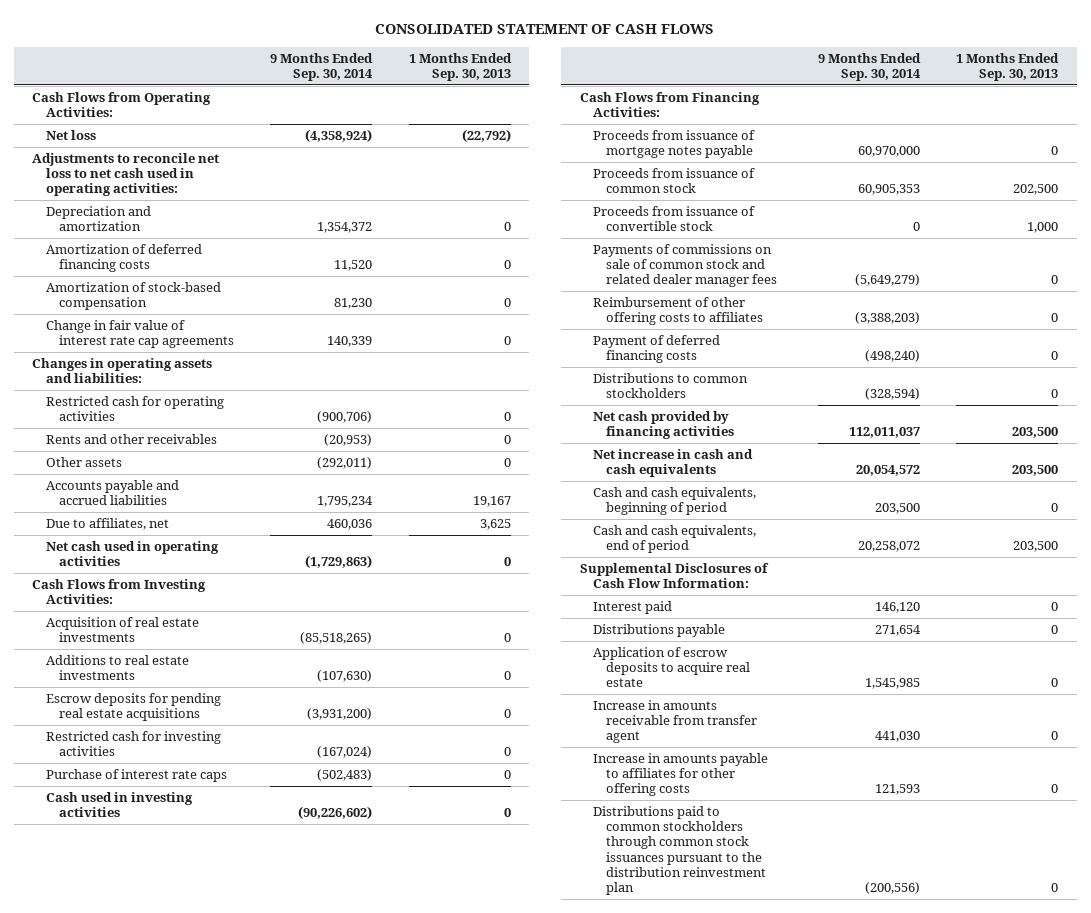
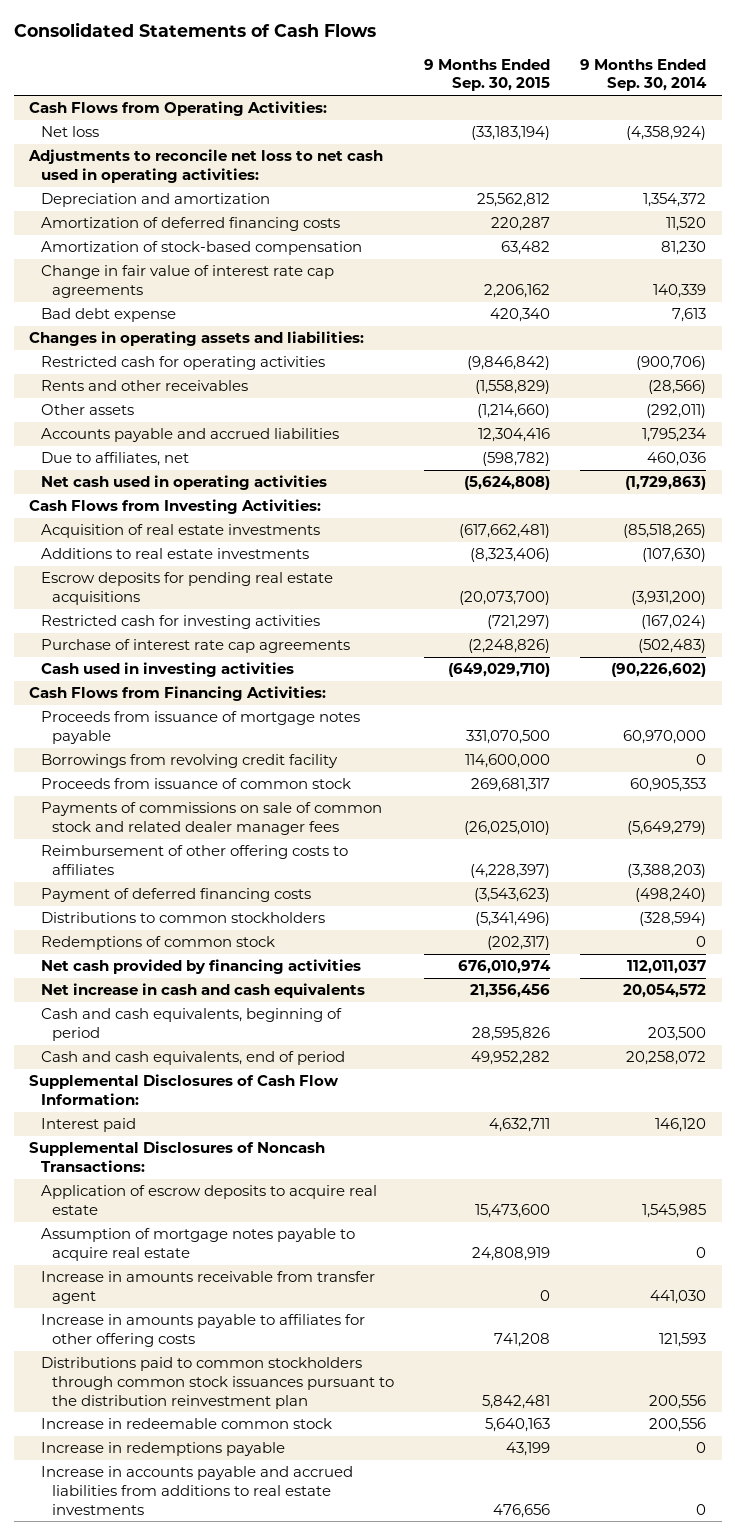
- CONSOLIDATED STATEMENT OF CASH FLOWS
+ Consolidated Statements of Cash Flows
- | 9 Months Ended Sep. 30, 2014 | 1 Months Ended Sep. 30, 2013
+ | 9 Months Ended Sep. 30, 2015 | 9 Months Ended Sep. 30, 2014
+ Bad debt expense | 420,340 | 7,613
- Rents and other receivables | (20,953) | 0
+ Rents and other receivables | (1,558,829) | (28,566)
- Purchase of interest rate caps | (502,483) | 0
+ Purchase of interest rate cap agreements | (2,248,826) | (502,483)
+ Borrowings from revolving credit facility | 114,600,000 | 0
- Proceeds from issuance of convertible stock | 0 | 1,000
+ Redemptions of common stock | (202,317) | 0
- Distributions payable | 271,654 | 0
+ Supplemental Disclosures of Noncash Transactions:
+ Assumption of mortgage notes payable to acquire real estate | 24,808,919 | 0
- Distributions paid to common stockholders through common stock issuances pursuant to the distribution reinvestment plan | (200,556) | 0
+ Distributions paid to common stockholders through common stock issuances pursuant to the distribution reinvestment plan | 5,842,481 | 200,556
+ Increase in redeemable common stock | 5,640,163 | 200,556
+ Increase in redemptions payable | 43,199 | 0
+ Increase in accounts payable and accrued liabilities from additions to real estate investments | 476,656 | 0

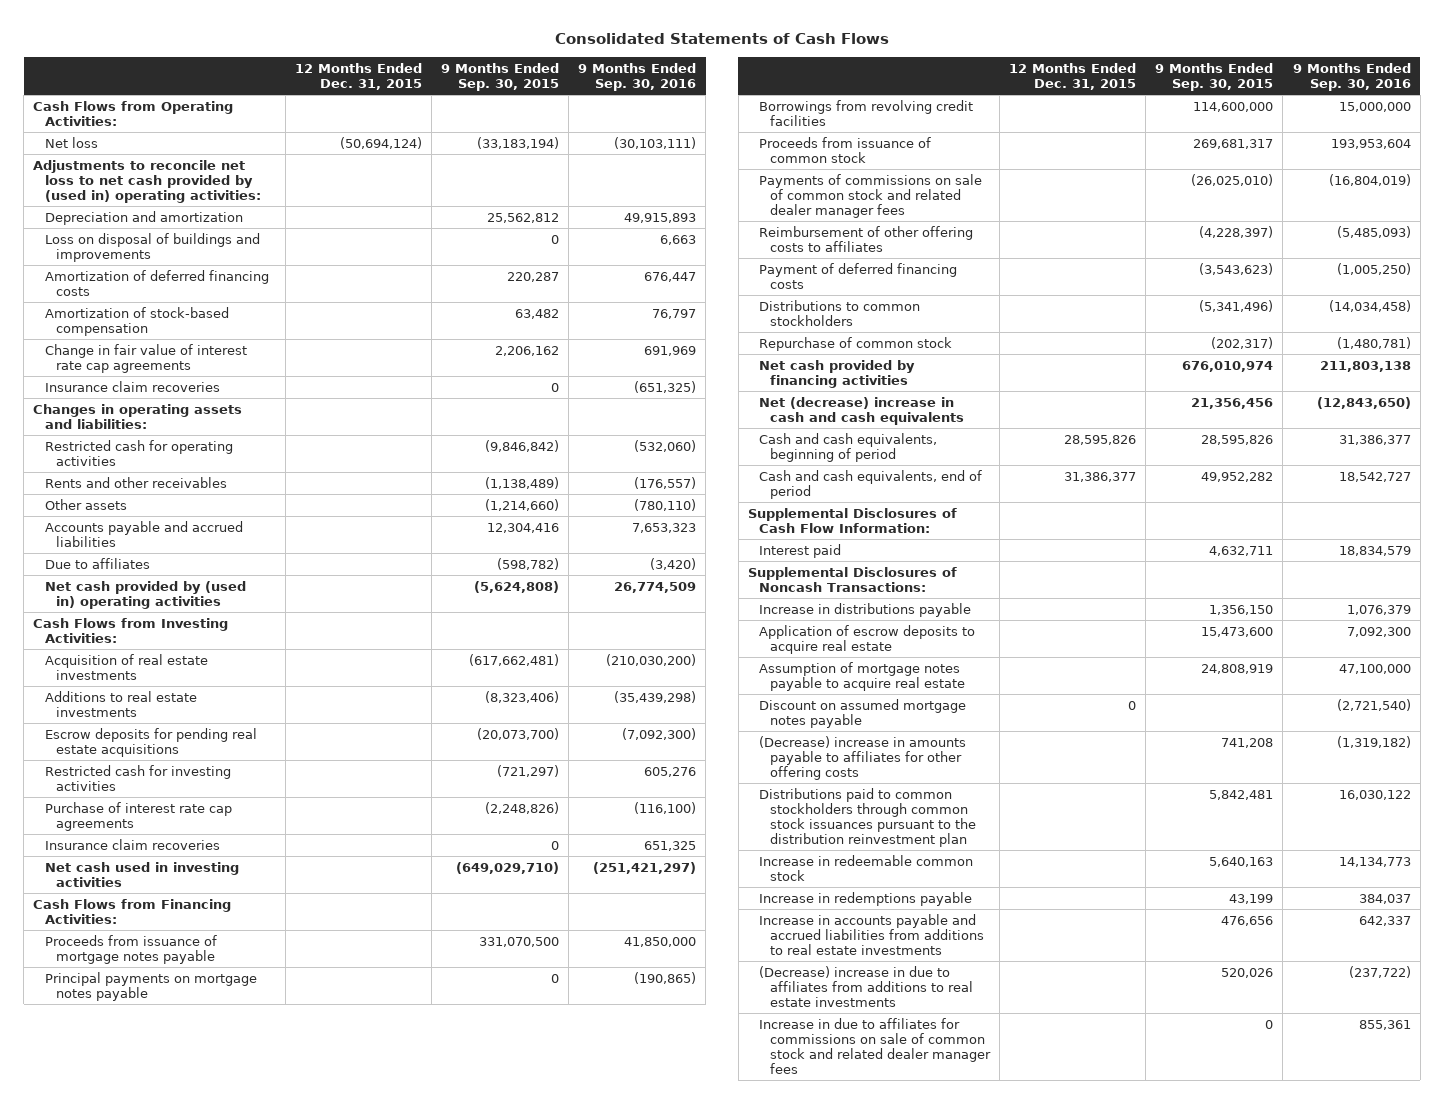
- | 9 Months Ended Sep. 30, 2015 | 9 Months Ended Sep. 30, 2014
+ | 12 Months Ended Dec. 31, 2015 | 9 Months Ended Sep. 30, 2015 | 9 Months Ended Sep. 30, 2016
- Adjustments to reconcile net loss to net cash used in operating activities:
+ Adjustments to reconcile net loss to net cash provided by (used in) operating activities:
+ Loss on disposal of buildings and improvements | | 0 | 6,663
- Bad debt expense | 420,340 | 7,613
+ Insurance claim recoveries | | 0 | (651,325)
- Rents and other receivables | (1,558,829) | (28,566)
+ Rents and other receivables | | (1,138,489) | (176,557)
- Due to affiliates, net | (598,782) | 460,036
- Net cash used in operating activities | (5,624,808) | (1,729,863)
+ Due to affiliates | | (598,782) | (3,420)
+ Net cash provided by (used in) operating activities | | (5,624,808) | 26,774,509
- Cash used in investing activities | (649,029,710) | (90,226,602)
+ Insurance claim recoveries | | 0 | 651,325
+ Net cash used in investing activities | | (649,029,710) | (251,421,297)
- Borrowings from revolving credit facility | 114,600,000 | 0
+ Principal payments on mortgage notes payable | | 0 | (190,865)
+ Borrowings from revolving credit facilities | | 114,600,000 | 15,000,000
- Redemptions of common stock | (202,317) | 0
+ Repurchase of common stock | | (202,317) | (1,480,781)
- Net increase in cash and cash equivalents | 21,356,456 | 20,054,572
+ Net (decrease) increase in cash and cash equivalents | | 21,356,456 | (12,843,650)
+ Increase in distributions payable | | 1,356,150 | 1,076,379
- Increase in amounts receivable from transfer agent | 0 | 441,030
- Increase in amounts payable to affiliates for other offering costs | 741,208 | 121,593
+ Discount on assumed mortgage notes payable | 0 | | (2,721,540)
+ (Decrease) increase in amounts payable to affiliates for other offering costs | | 741,208 | (1,319,182)
+ (Decrease) increase in due to affiliates from additions to real estate investments | | 520,026 | (237,722)
+ Increase in due to affiliates for commissions on sale of common stock and related dealer manager fees | | 0 | 855,361

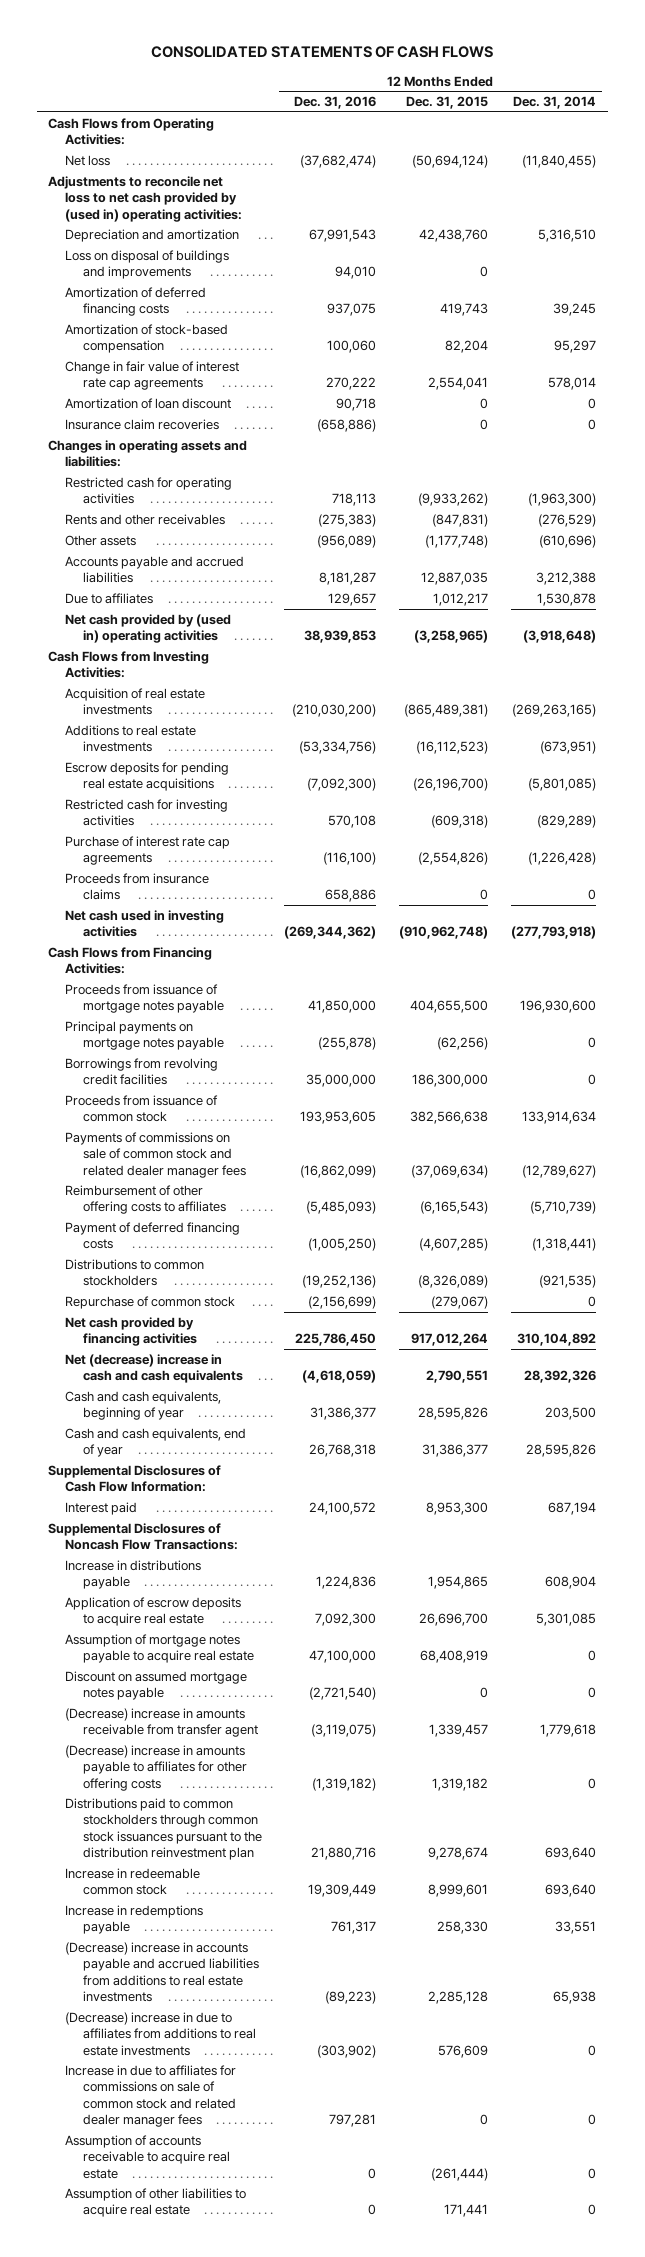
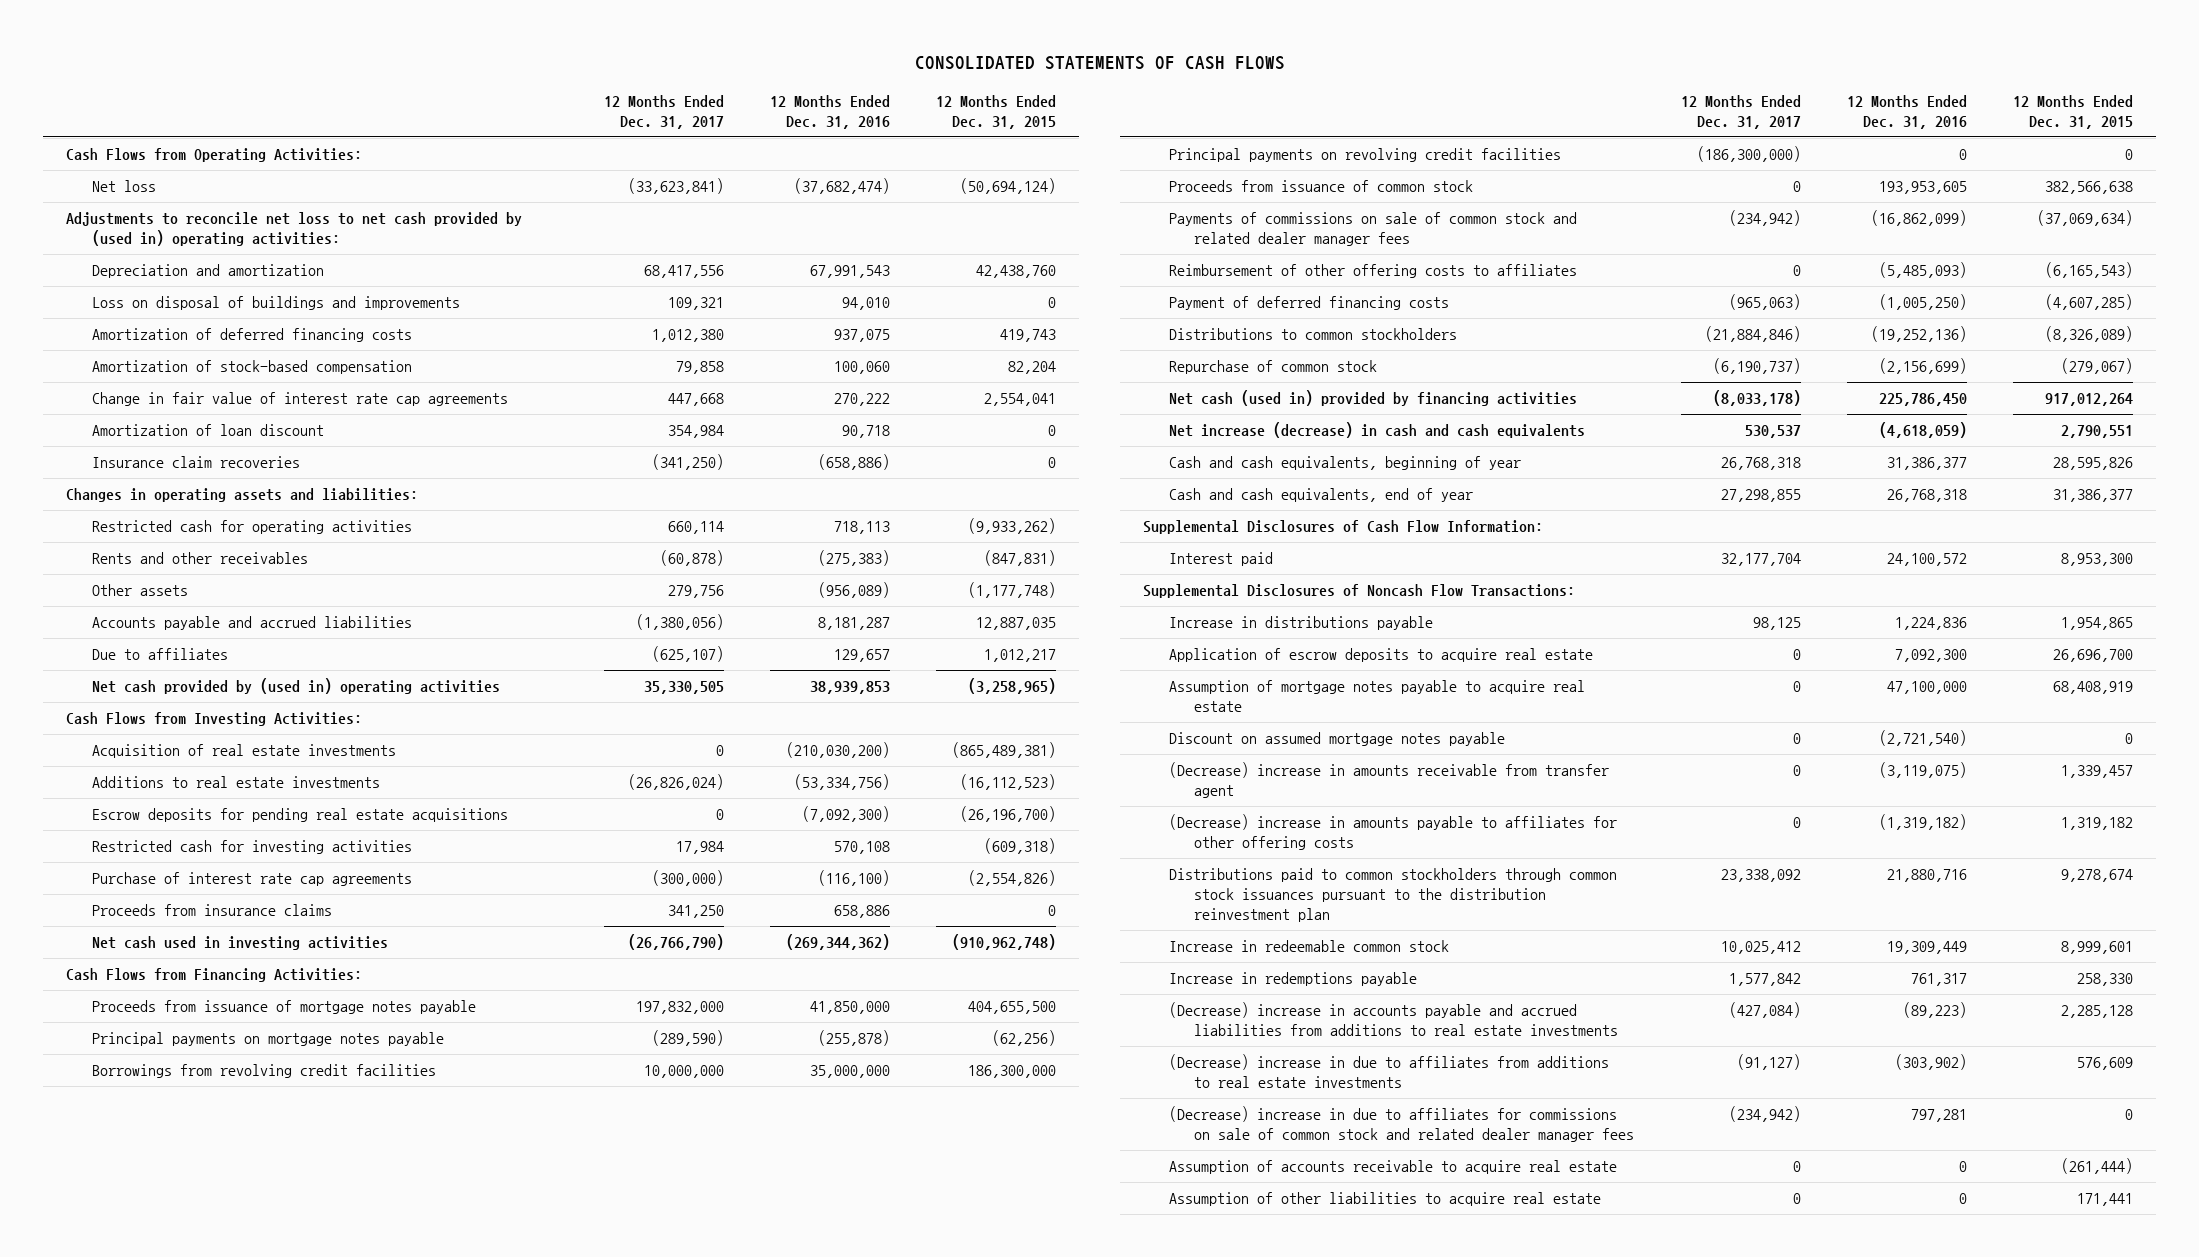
- | 12 Months Ended Dec. 31, 2016 | 12 Months Ended Dec. 31, 2015 | 12 Months Ended Dec. 31, 2014
+ | 12 Months Ended Dec. 31, 2017 | 12 Months Ended Dec. 31, 2016 | 12 Months Ended Dec. 31, 2015
+ Principal payments on revolving credit facilities | (186,300,000) | 0 | 0
- Net cash provided by financing activities | 225,786,450 | 917,012,264 | 310,104,892
- Net (decrease) increase in cash and cash equivalents | (4,618,059) | 2,790,551 | 28,392,326
+ Net cash (used in) provided by financing activities | (8,033,178) | 225,786,450 | 917,012,264
+ Net increase (decrease) in cash and cash equivalents | 530,537 | (4,618,059) | 2,790,551
- Increase in due to affiliates for commissions on sale of common stock and related dealer manager fees | 797,281 | 0 | 0
+ (Decrease) increase in due to affiliates for commissions on sale of common stock and related dealer manager fees | (234,942) | 797,281 | 0

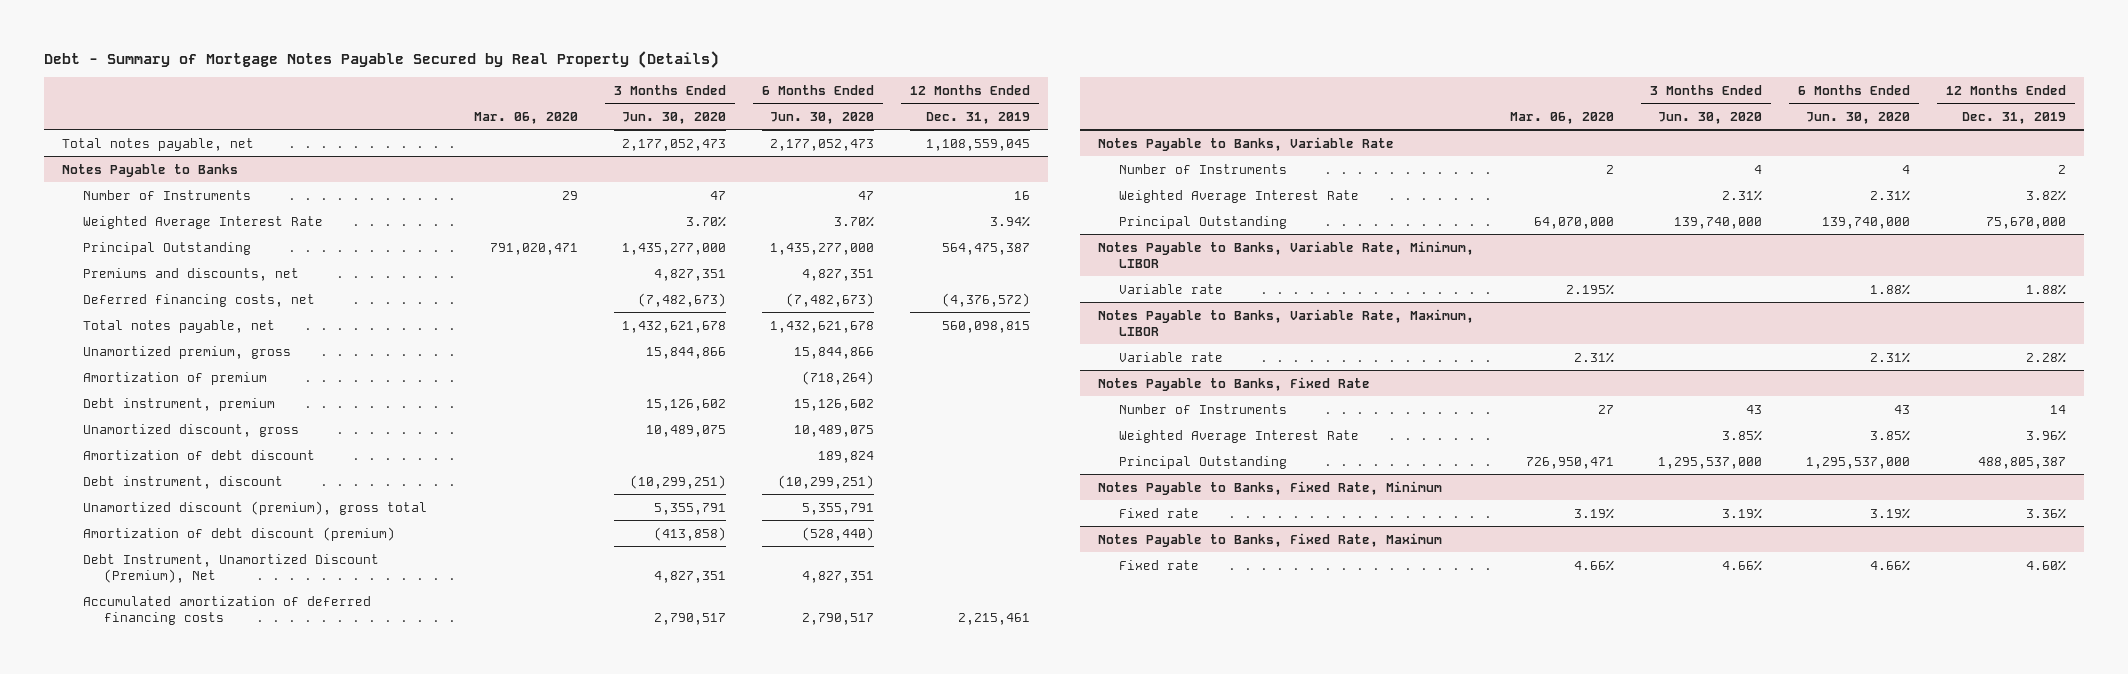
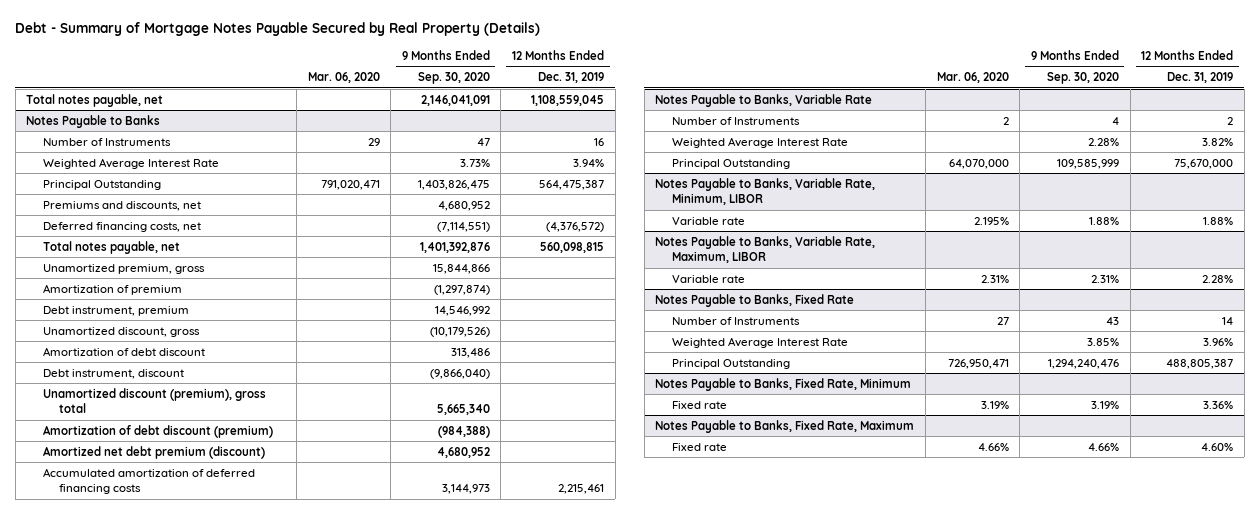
- | Mar. 06, 2020 | 3 Months Ended Jun. 30, 2020 | 6 Months Ended Jun. 30, 2020 | 12 Months Ended Dec. 31, 2019
+ | Mar. 06, 2020 | 9 Months Ended Sep. 30, 2020 | 12 Months Ended Dec. 31, 2019
@ Notes Payable to Banks
- Debt Instrument, Unamortized Discount (Premium), Net | | 4,827,351 | 4,827,351 |
+ Amortized net debt premium (discount) | | 4,680,952 |

